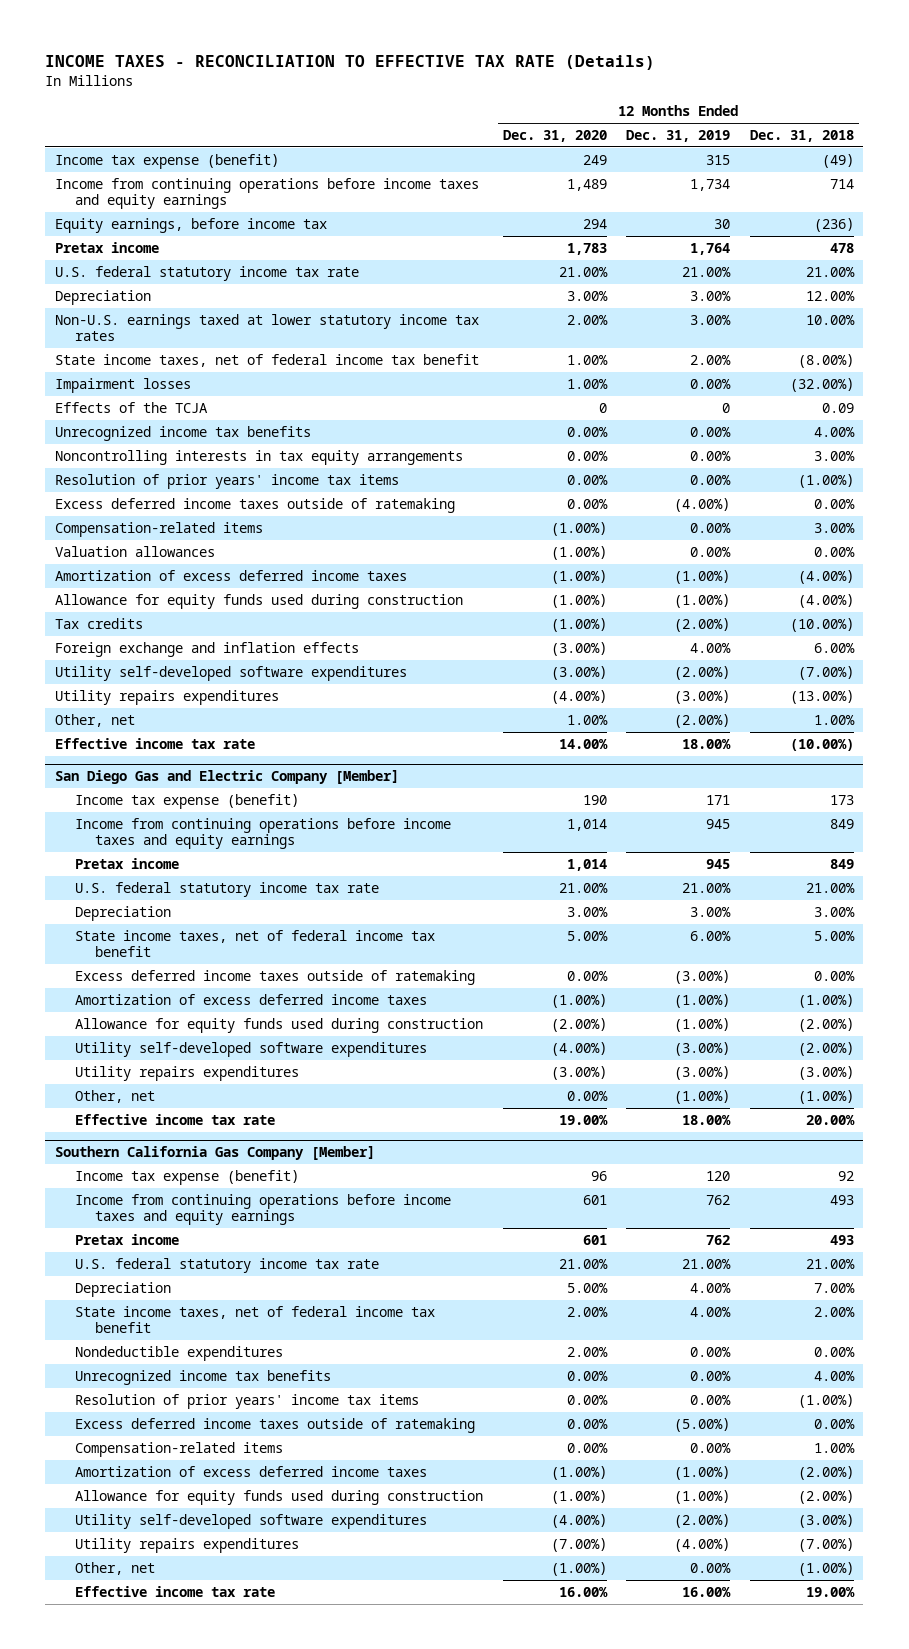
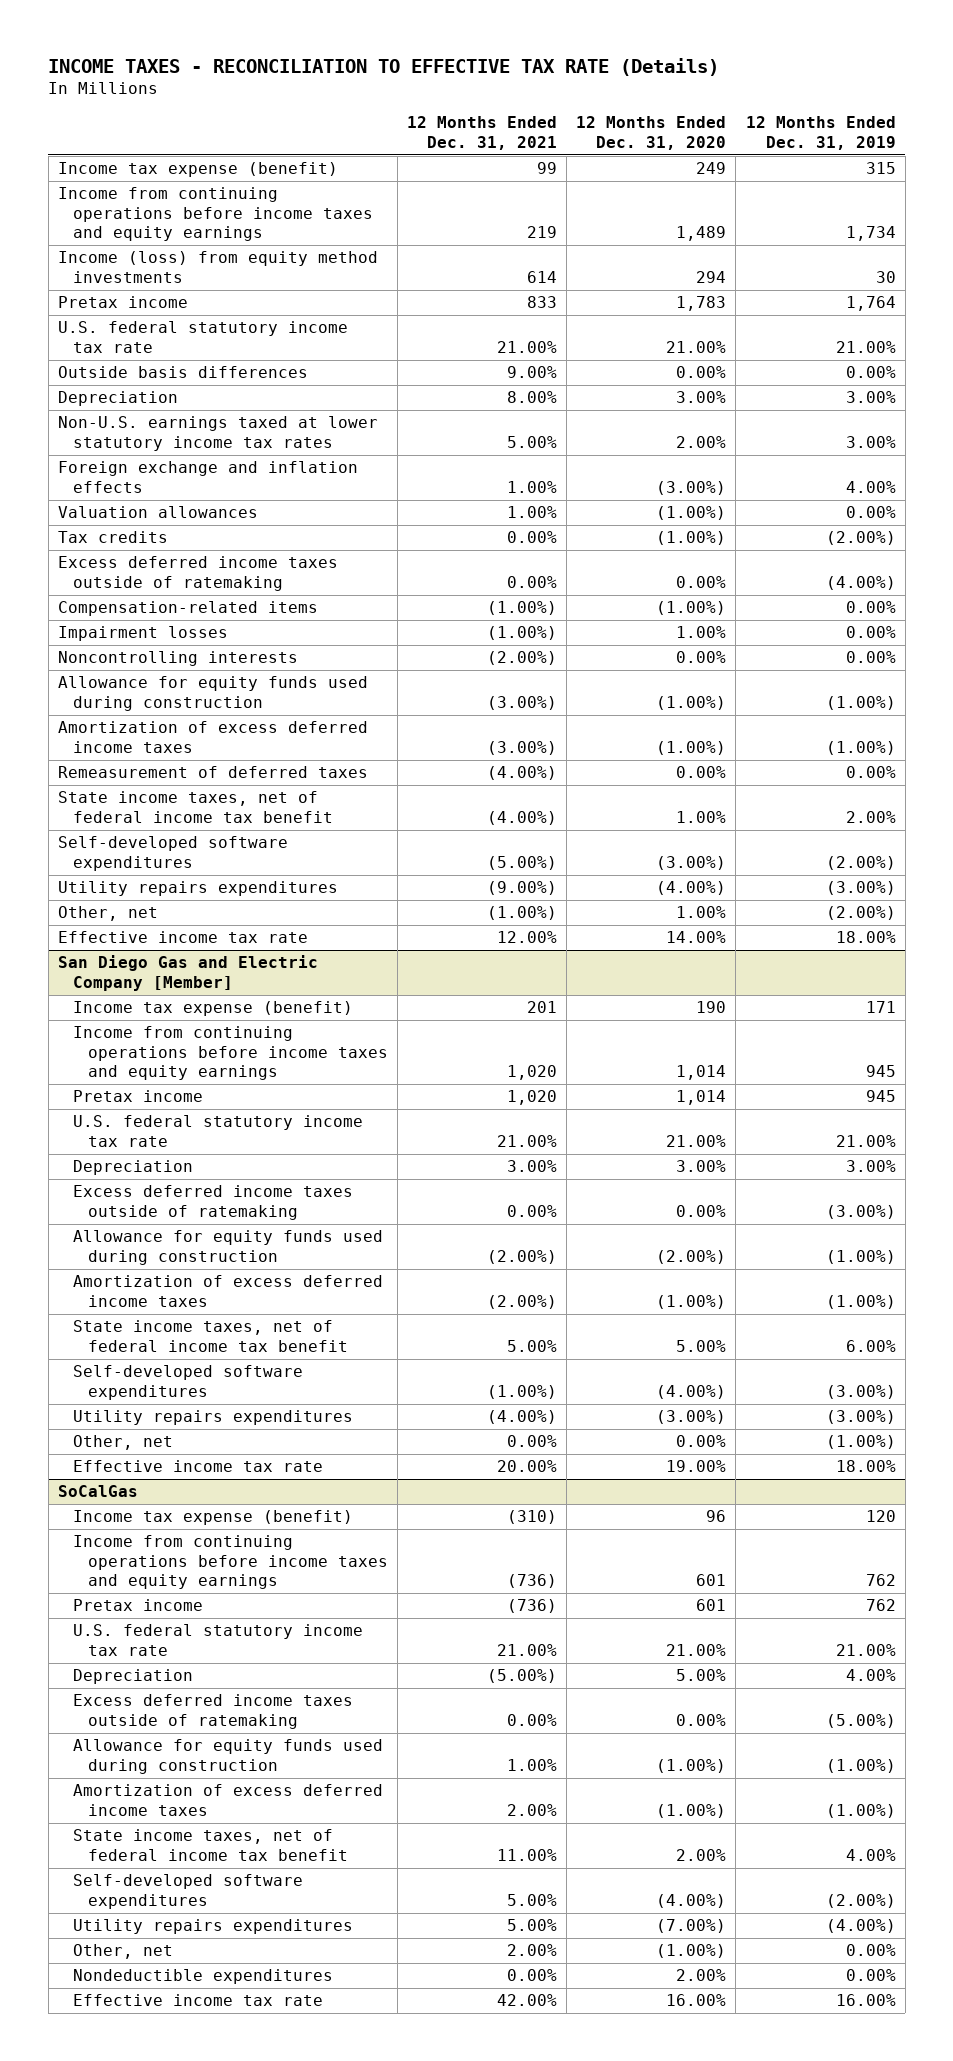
- | 12 Months Ended Dec. 31, 2020 | 12 Months Ended Dec. 31, 2019 | 12 Months Ended Dec. 31, 2018
+ | 12 Months Ended Dec. 31, 2021 | 12 Months Ended Dec. 31, 2020 | 12 Months Ended Dec. 31, 2019
- Equity earnings, before income tax | 294 | 30 | (236)
+ Income (loss) from equity method investments | 614 | 294 | 30
+ Outside basis differences | 9.00% | 0.00% | 0.00%
- Effects of the TCJA | 0 | 0 | 0.09
- Unrecognized income tax benefits | 0.00% | 0.00% | 4.00%
- Noncontrolling interests in tax equity arrangements | 0.00% | 0.00% | 3.00%
- Resolution of prior years' income tax items | 0.00% | 0.00% | (1.00%)
moved up: Foreign exchange and inflation effects | 1.00% | (3.00%) | 4.00%
moved up: Valuation allowances | 1.00% | (1.00%) | 0.00%
moved up: Tax credits | 0.00% | (1.00%) | (2.00%)
moved down: Impairment losses | (1.00%) | 1.00% | 0.00%
+ Noncontrolling interests | (2.00%) | 0.00% | 0.00%
- Utility self-developed software expenditures | (3.00%) | (2.00%) | (7.00%)
moved down: Amortization of excess deferred income taxes | (3.00%) | (1.00%) | (1.00%)
+ Remeasurement of deferred taxes | (4.00%) | 0.00% | 0.00%
moved down: State income taxes, net of federal income tax benefit | (4.00%) | 1.00% | 2.00%
+ Self-developed software expenditures | (5.00%) | (3.00%) | (2.00%)
@ San Diego Gas and Electric Company [Member]
- Utility self-developed software expenditures | (4.00%) | (3.00%) | (2.00%)
moved down: Amortization of excess deferred income taxes | (2.00%) | (1.00%) | (1.00%)
moved down: State income taxes, net of federal income tax benefit | 5.00% | 5.00% | 6.00%
+ Self-developed software expenditures | (1.00%) | (4.00%) | (3.00%)
- Southern California Gas Company [Member]
+ SoCalGas
- State income taxes, net of federal income tax benefit | 2.00% | 4.00% | 2.00%
- Nondeductible expenditures | 2.00% | 0.00% | 0.00%
- Unrecognized income tax benefits | 0.00% | 0.00% | 4.00%
- Resolution of prior years' income tax items | 0.00% | 0.00% | (1.00%)
- Compensation-related items | 0.00% | 0.00% | 1.00%
- Amortization of excess deferred income taxes | (1.00%) | (1.00%) | (2.00%)
- Utility self-developed software expenditures | (4.00%) | (2.00%) | (3.00%)
+ Amortization of excess deferred income taxes | 2.00% | (1.00%) | (1.00%)
+ State income taxes, net of federal income tax benefit | 11.00% | 2.00% | 4.00%
+ Self-developed software expenditures | 5.00% | (4.00%) | (2.00%)
+ Nondeductible expenditures | 0.00% | 2.00% | 0.00%

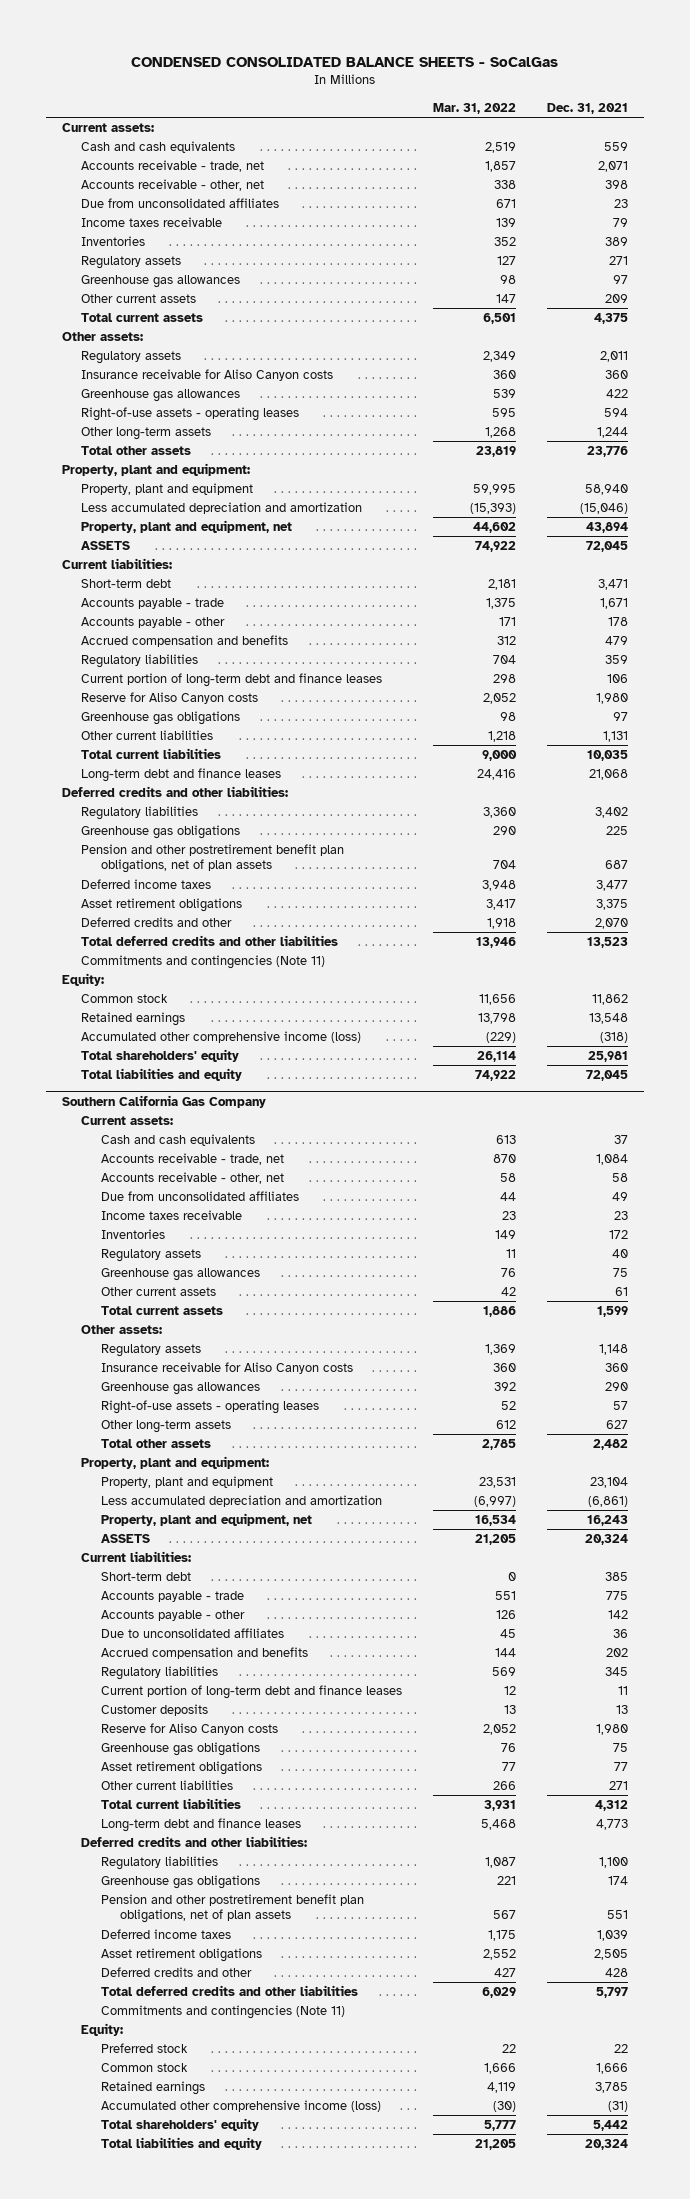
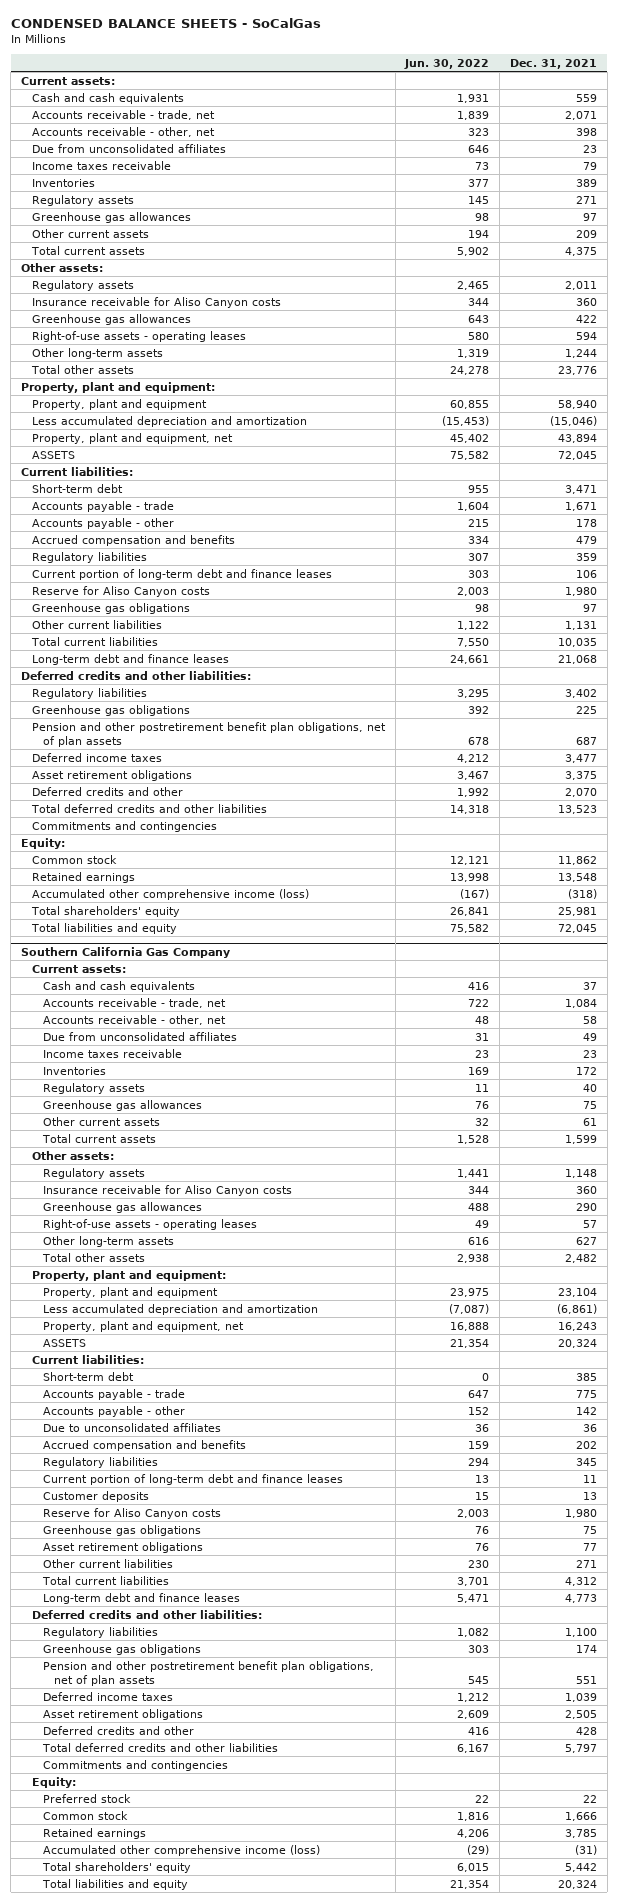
- CONDENSED CONSOLIDATED BALANCE SHEETS - SoCalGas
+ CONDENSED BALANCE SHEETS - SoCalGas
- | Mar. 31, 2022 | Dec. 31, 2021
+ | Jun. 30, 2022 | Dec. 31, 2021
- Commitments and contingencies (Note 11)
+ Commitments and contingencies
@ Southern California Gas Company
- Commitments and contingencies (Note 11)
+ Commitments and contingencies

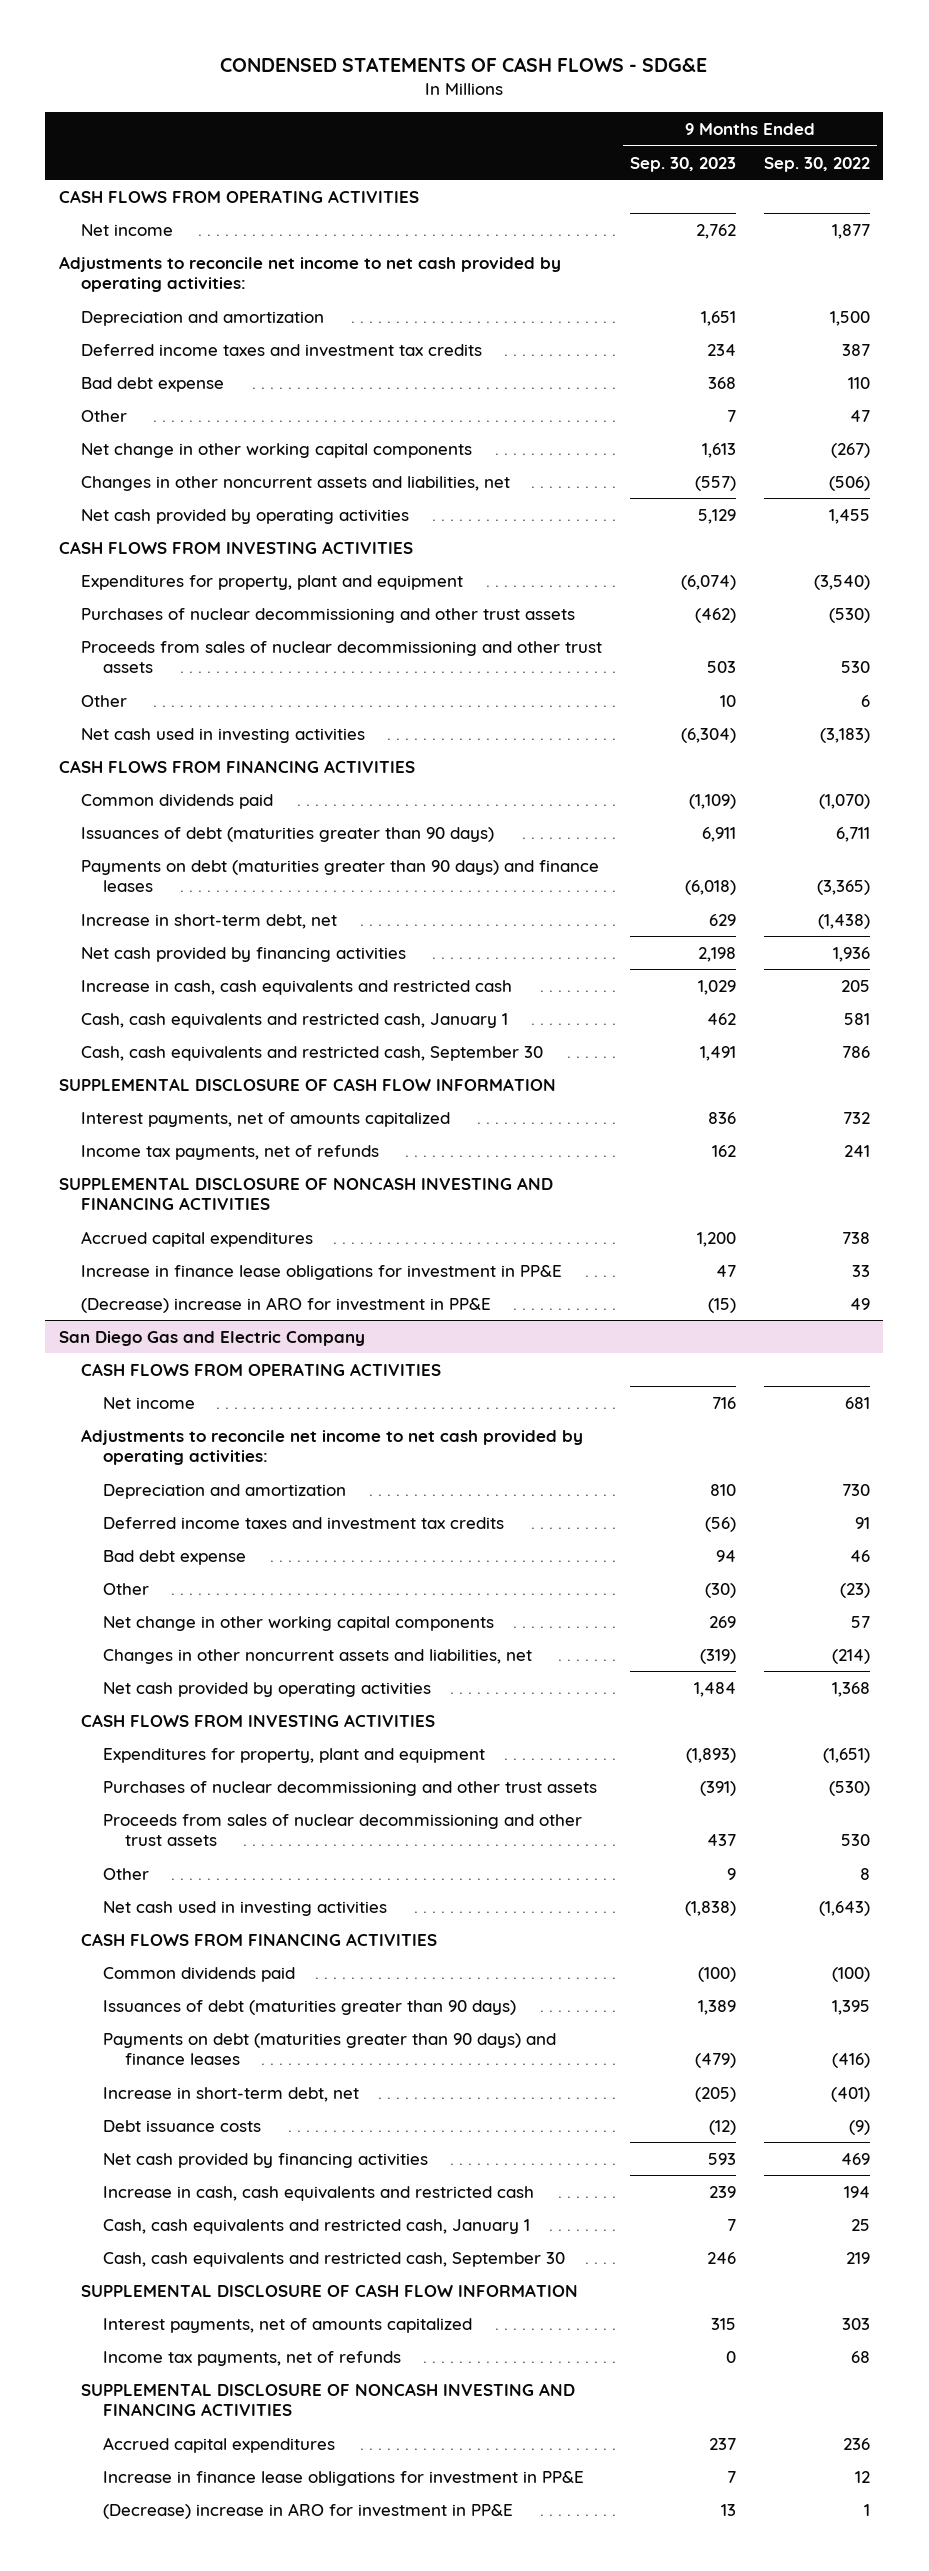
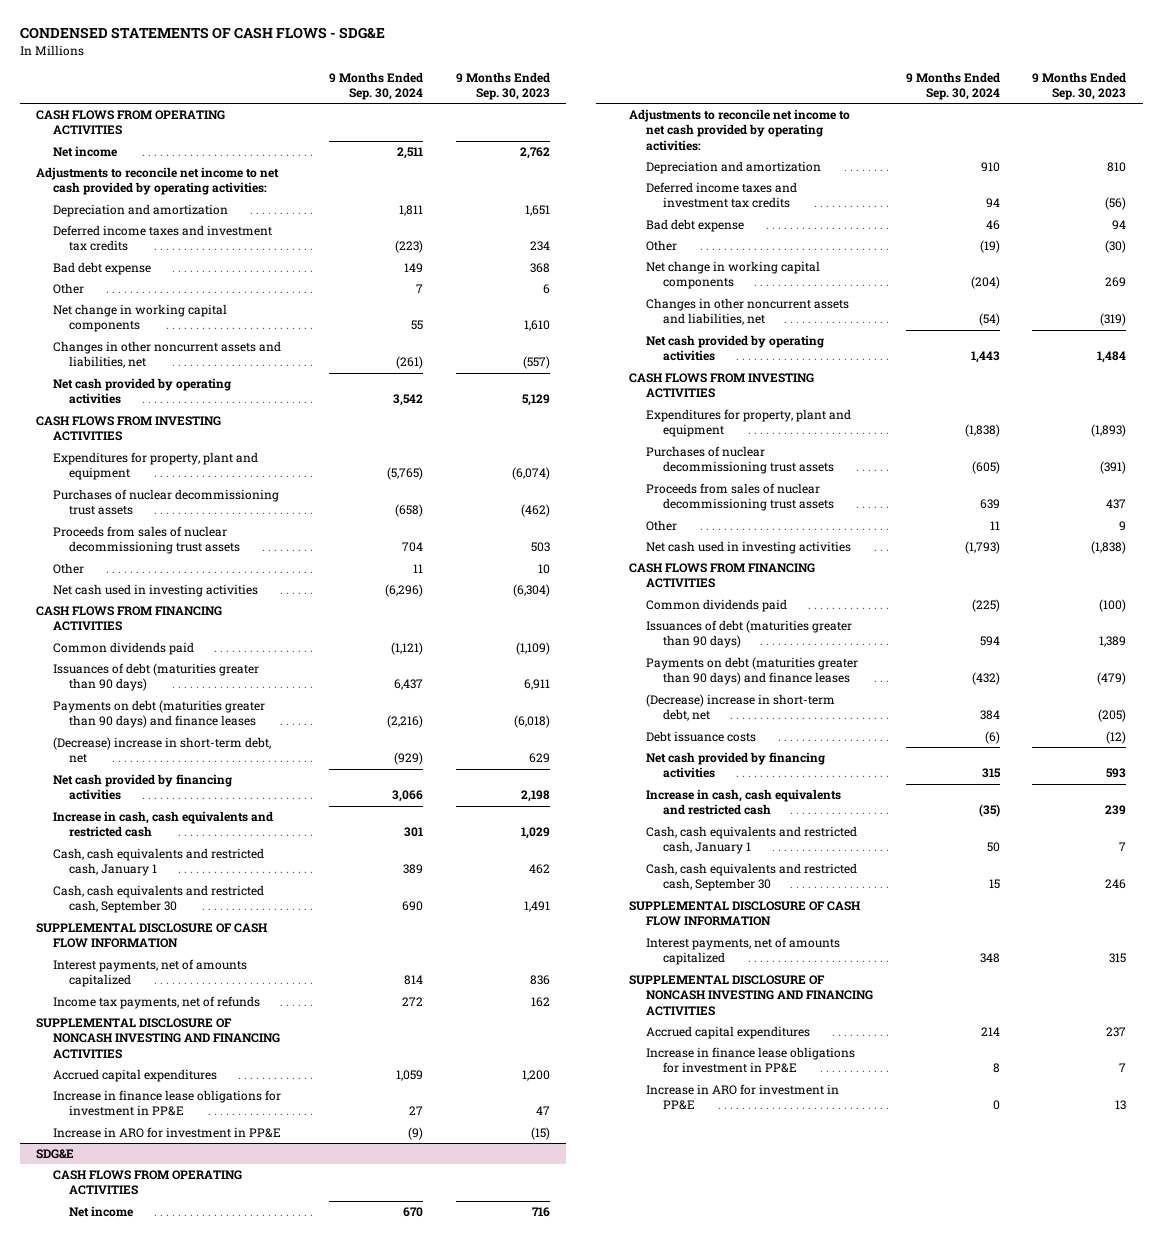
- | 9 Months Ended Sep. 30, 2023 | 9 Months Ended Sep. 30, 2022
+ | 9 Months Ended Sep. 30, 2024 | 9 Months Ended Sep. 30, 2023
- Other | 7 | 47
- Net change in other working capital components | 1,613 | (267)
+ Other | 7 | 6
+ Net change in working capital components | 55 | 1,610
- Purchases of nuclear decommissioning and other trust assets | (462) | (530)
- Proceeds from sales of nuclear decommissioning and other trust assets | 503 | 530
+ Purchases of nuclear decommissioning trust assets | (658) | (462)
+ Proceeds from sales of nuclear decommissioning trust assets | 704 | 503
- Increase in short-term debt, net | 629 | (1,438)
+ (Decrease) increase in short-term debt, net | (929) | 629
- (Decrease) increase in ARO for investment in PP&E | (15) | 49
- San Diego Gas and Electric Company
+ Increase in ARO for investment in PP&E | (9) | (15)
+ SDG&E
- Net change in other working capital components | 269 | 57
+ Net change in working capital components | (204) | 269
- Purchases of nuclear decommissioning and other trust assets | (391) | (530)
- Proceeds from sales of nuclear decommissioning and other trust assets | 437 | 530
+ Purchases of nuclear decommissioning trust assets | (605) | (391)
+ Proceeds from sales of nuclear decommissioning trust assets | 639 | 437
- Increase in short-term debt, net | (205) | (401)
+ (Decrease) increase in short-term debt, net | 384 | (205)
- Income tax payments, net of refunds | 0 | 68
- (Decrease) increase in ARO for investment in PP&E | 13 | 1
+ Increase in ARO for investment in PP&E | 0 | 13

